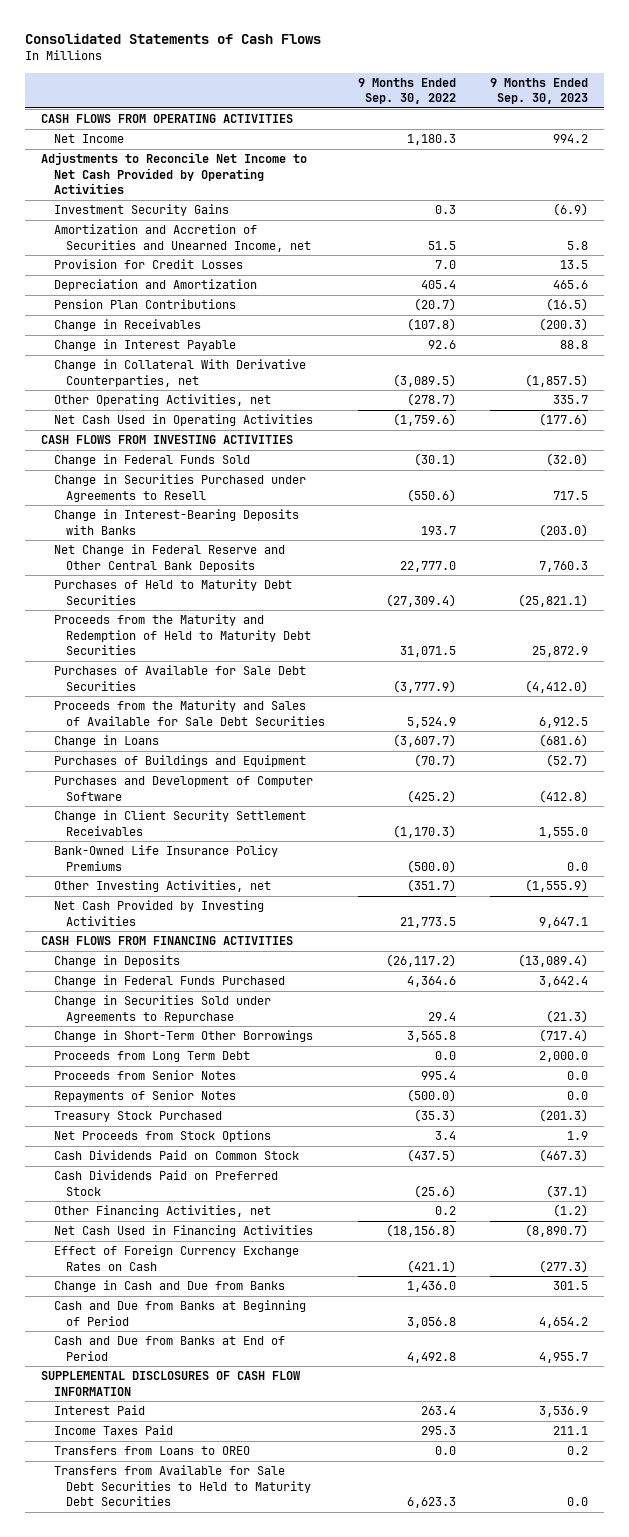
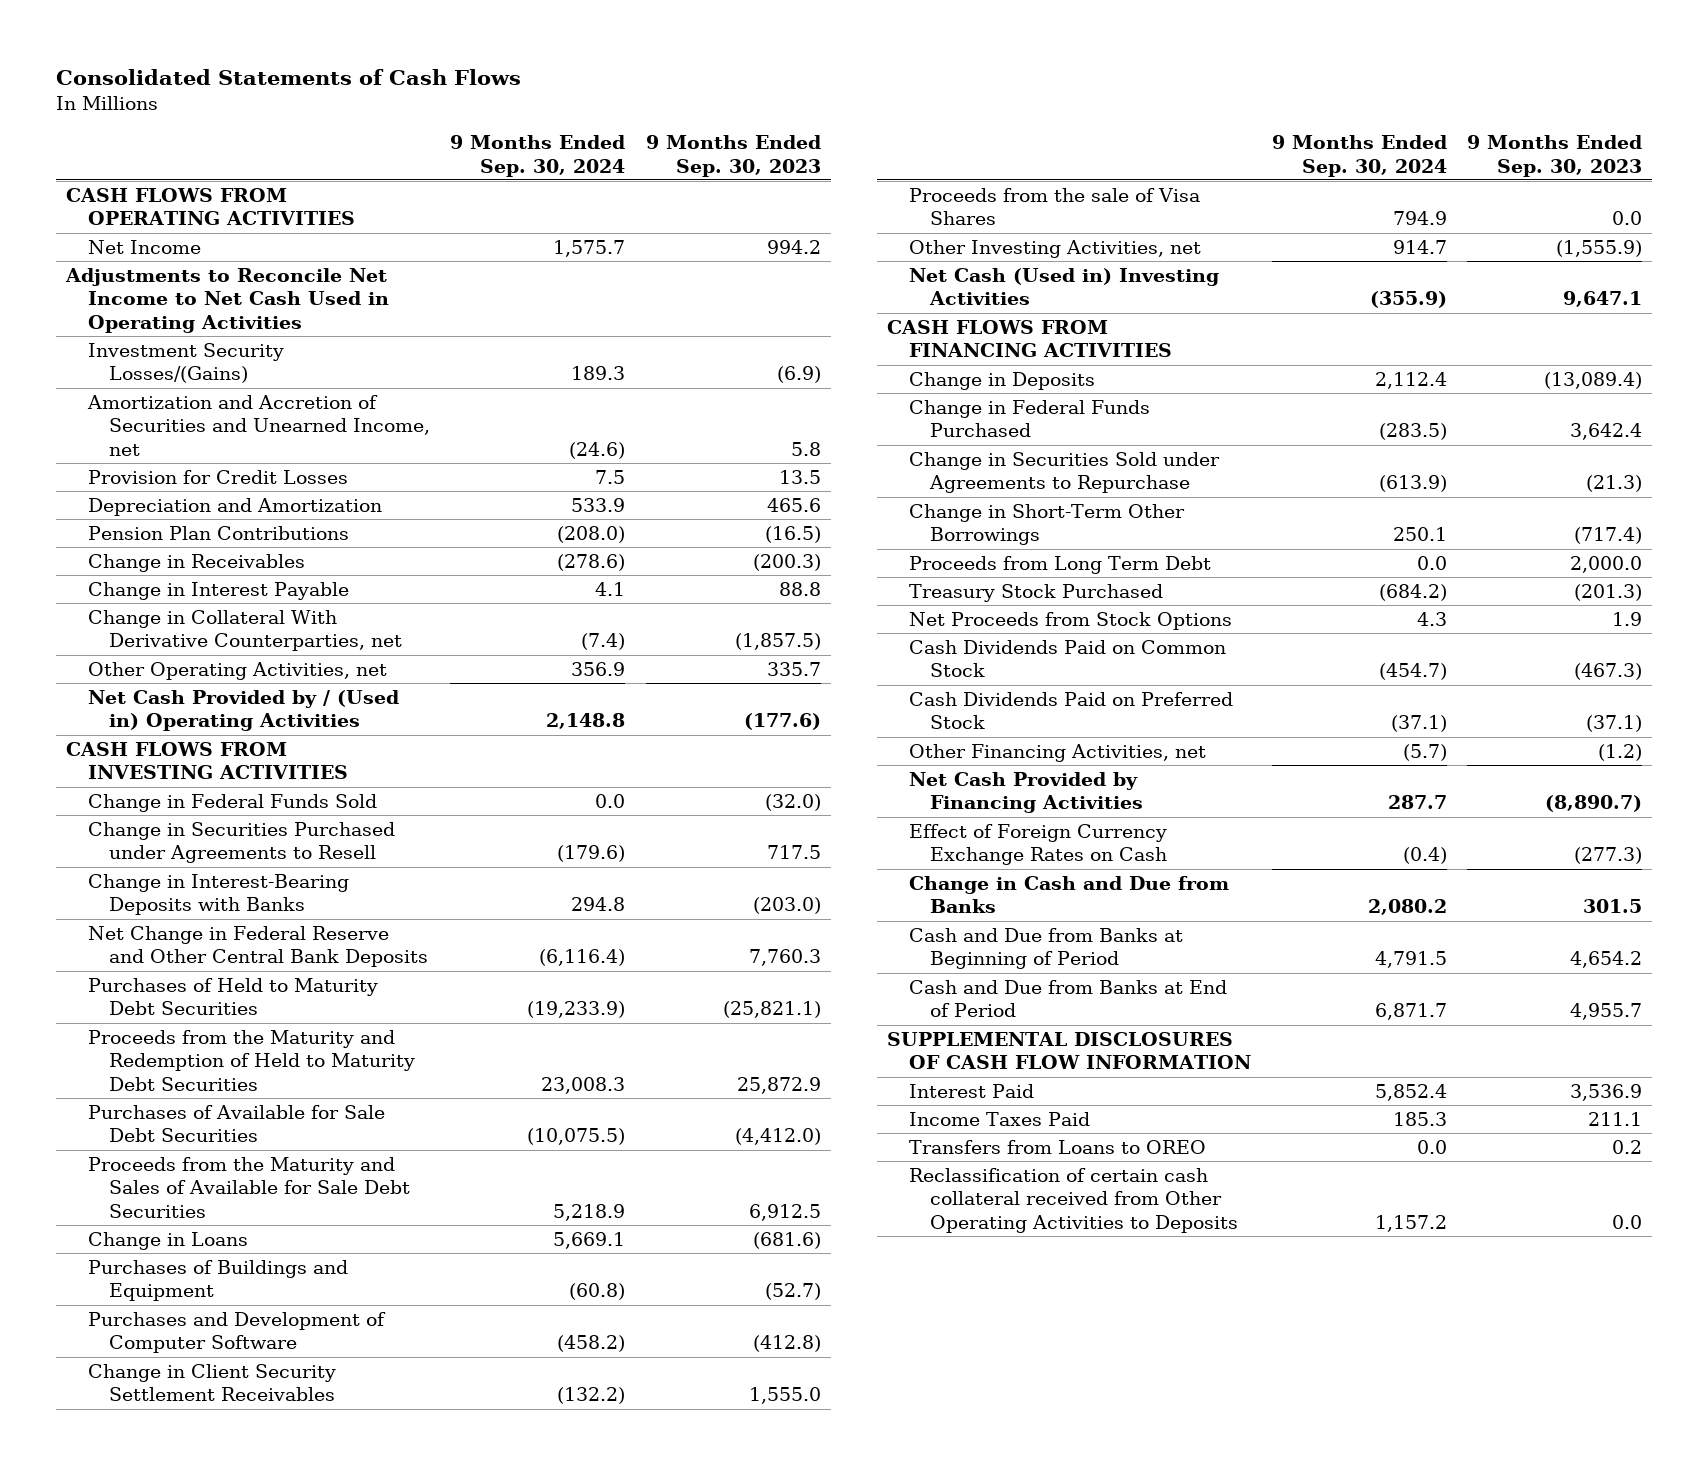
- | 9 Months Ended Sep. 30, 2022 | 9 Months Ended Sep. 30, 2023
+ | 9 Months Ended Sep. 30, 2024 | 9 Months Ended Sep. 30, 2023
- Adjustments to Reconcile Net Income to Net Cash Provided by Operating Activities
- Investment Security Gains | 0.3 | (6.9)
+ Adjustments to Reconcile Net Income to Net Cash Used in Operating Activities
+ Investment Security Losses/(Gains) | 189.3 | (6.9)
- Net Cash Used in Operating Activities | (1,759.6) | (177.6)
+ Net Cash Provided by / (Used in) Operating Activities | 2,148.8 | (177.6)
- Bank-Owned Life Insurance Policy Premiums | (500.0) | 0.0
+ Proceeds from the sale of Visa Shares | 794.9 | 0.0
- Net Cash Provided by Investing Activities | 21,773.5 | 9,647.1
+ Net Cash (Used in) Investing Activities | (355.9) | 9,647.1
- Proceeds from Senior Notes | 995.4 | 0.0
- Repayments of Senior Notes | (500.0) | 0.0
- Net Cash Used in Financing Activities | (18,156.8) | (8,890.7)
+ Net Cash Provided by Financing Activities | 287.7 | (8,890.7)
- Transfers from Available for Sale Debt Securities to Held to Maturity Debt Securities | 6,623.3 | 0.0
+ Reclassification of certain cash collateral received from Other Operating Activities to Deposits | 1,157.2 | 0.0

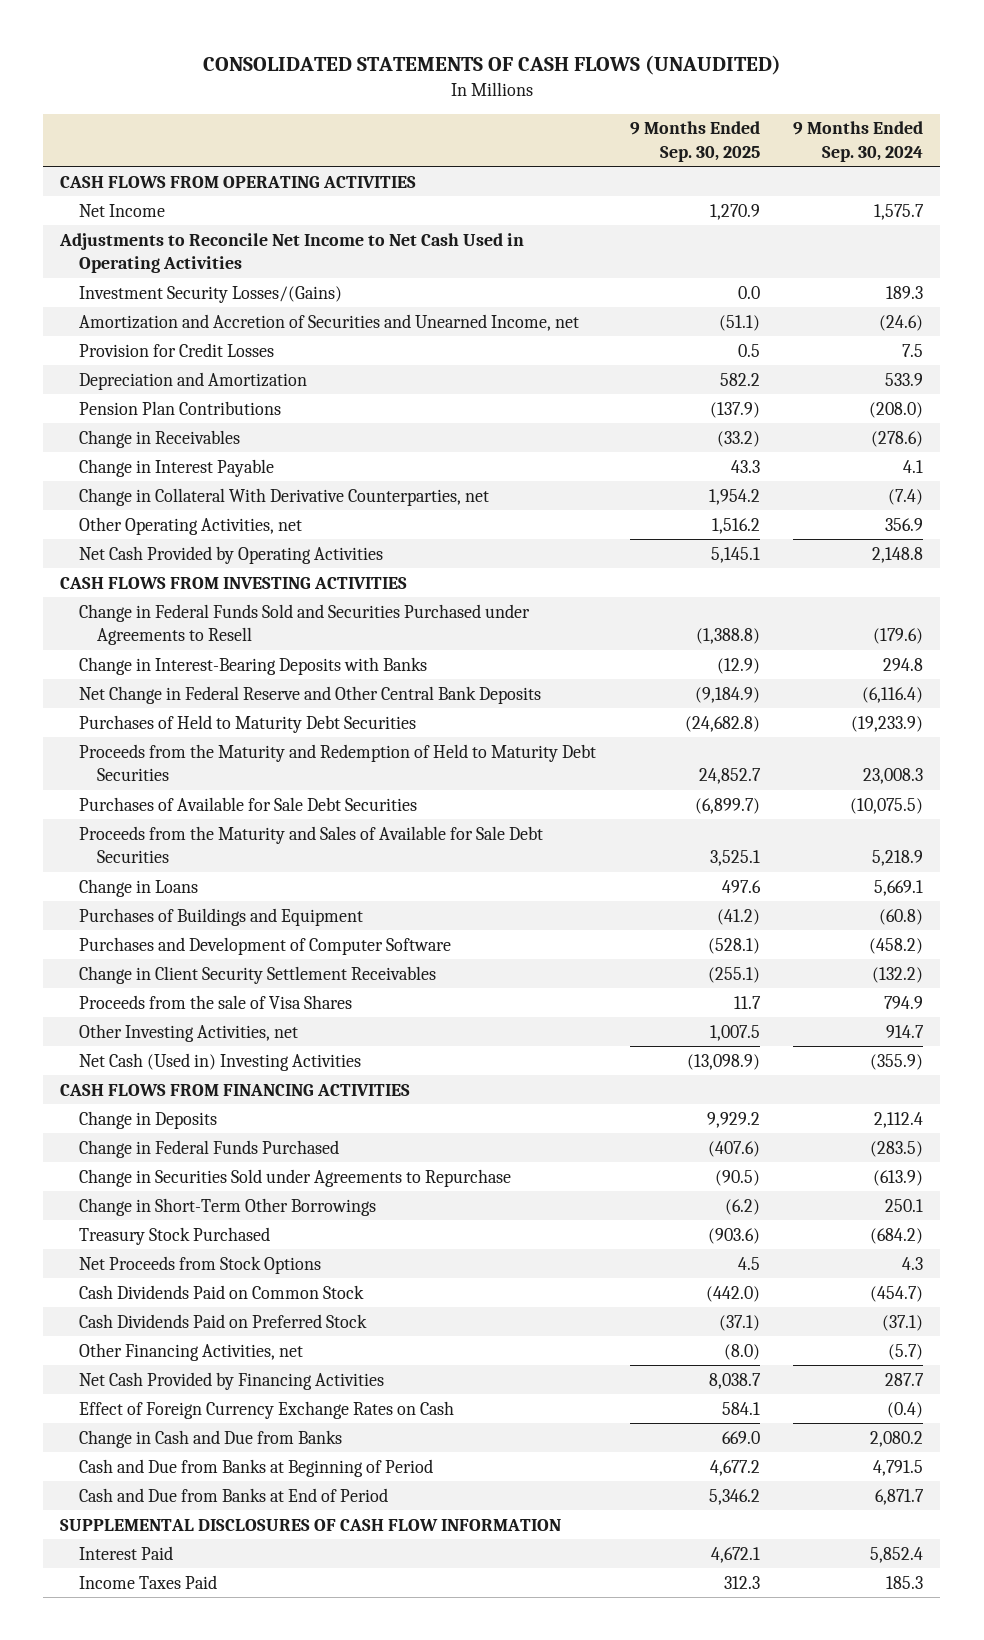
- Consolidated Statements of Cash Flows
+ CONSOLIDATED STATEMENTS OF CASH FLOWS (UNAUDITED)
- | 9 Months Ended Sep. 30, 2024 | 9 Months Ended Sep. 30, 2023
+ | 9 Months Ended Sep. 30, 2025 | 9 Months Ended Sep. 30, 2024
- Net Cash Provided by / (Used in) Operating Activities | 2,148.8 | (177.6)
+ Net Cash Provided by Operating Activities | 5,145.1 | 2,148.8
- Change in Federal Funds Sold | 0.0 | (32.0)
- Change in Securities Purchased under Agreements to Resell | (179.6) | 717.5
+ Change in Federal Funds Sold and Securities Purchased under Agreements to Resell | (1,388.8) | (179.6)
- Proceeds from Long Term Debt | 0.0 | 2,000.0
- Transfers from Loans to OREO | 0.0 | 0.2
- Reclassification of certain cash collateral received from Other Operating Activities to Deposits | 1,157.2 | 0.0

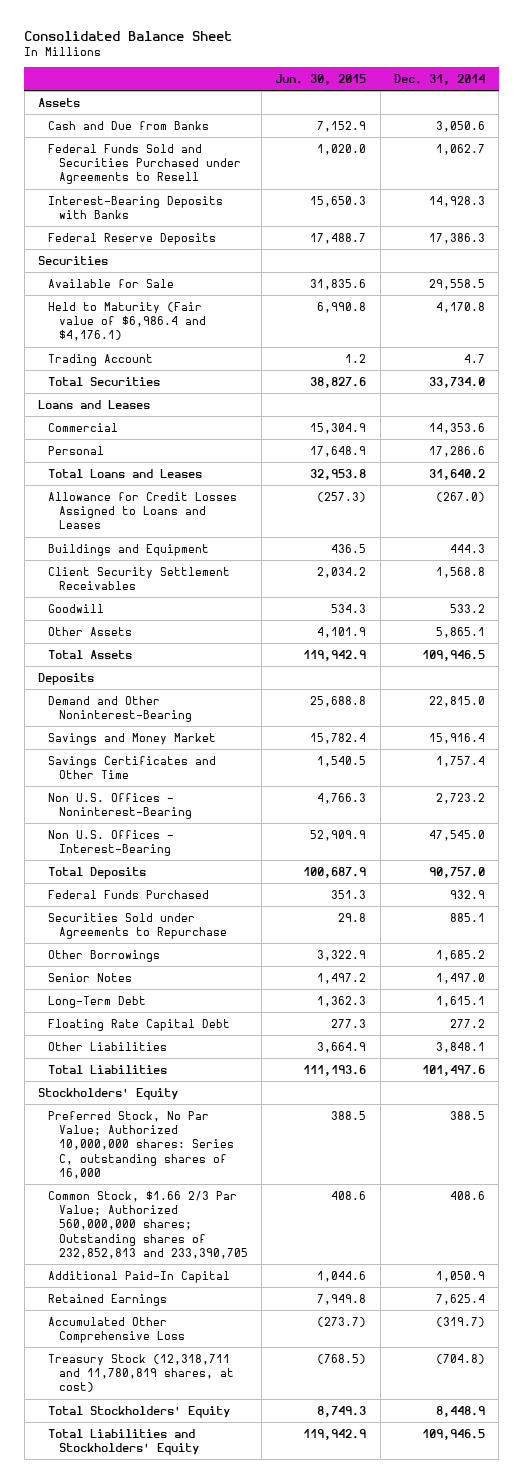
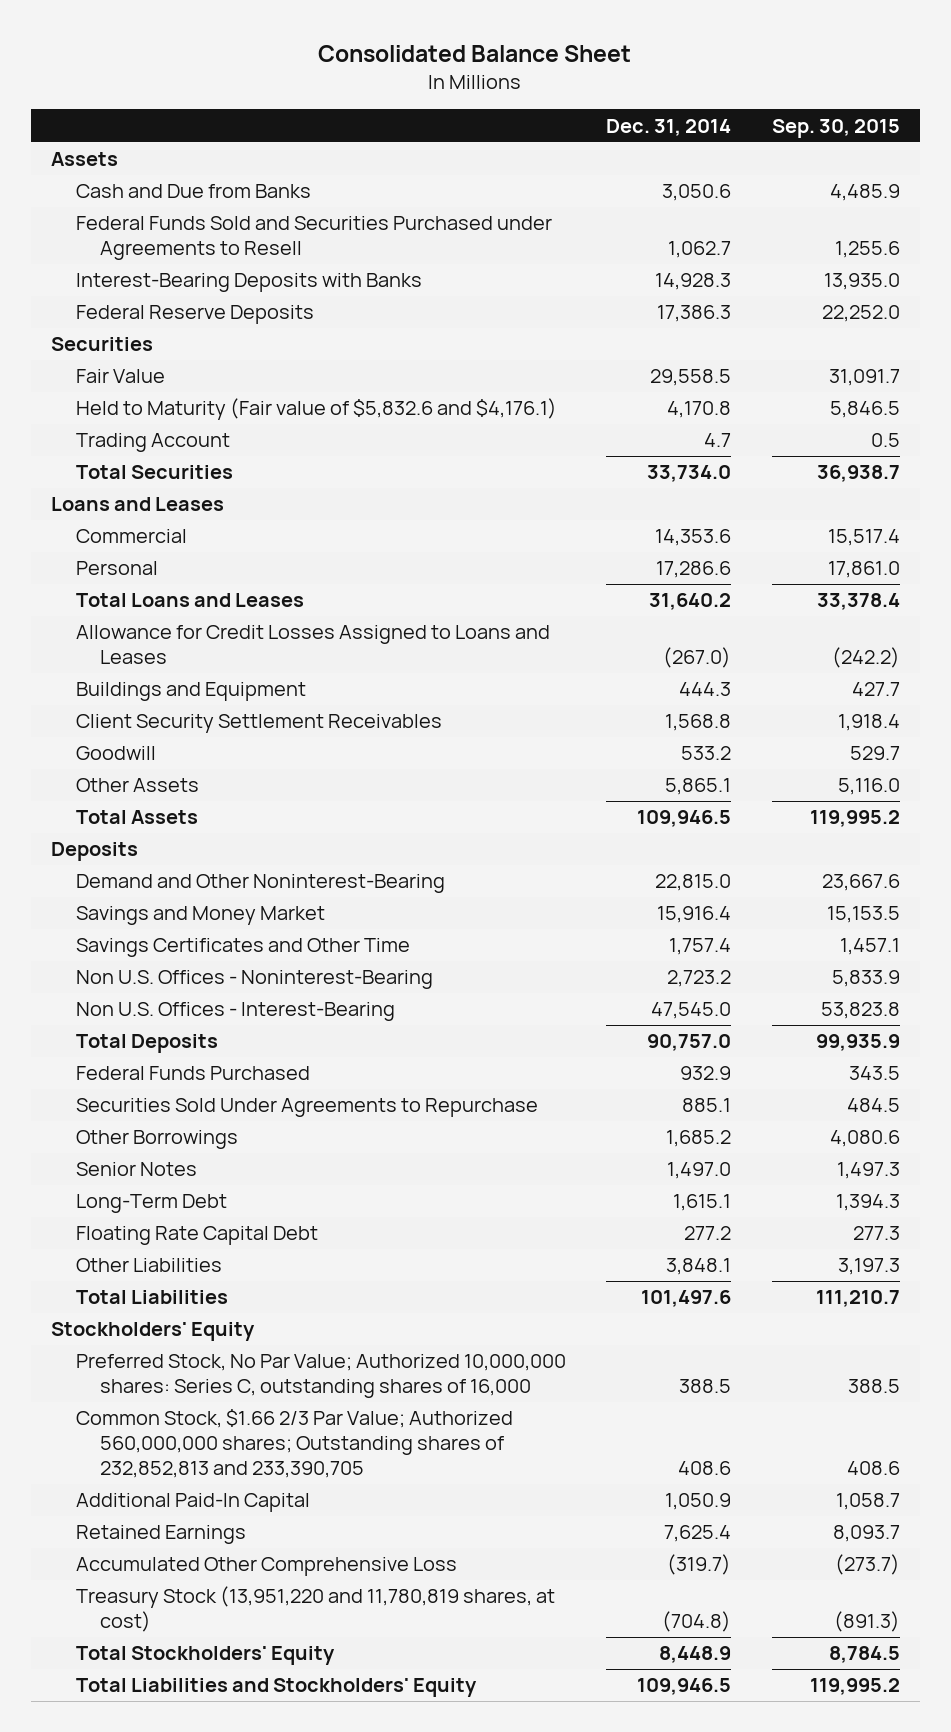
- | Jun. 30, 2015 | Dec. 31, 2014
+ | Dec. 31, 2014 | Sep. 30, 2015
- Available for Sale | 31,835.6 | 29,558.5
- Held to Maturity (Fair value of $6,986.4 and $4,176.1) | 6,990.8 | 4,170.8
+ Fair Value | 29,558.5 | 31,091.7
+ Held to Maturity (Fair value of $5,832.6 and $4,176.1) | 4,170.8 | 5,846.5
- Securities Sold under Agreements to Repurchase | 29.8 | 885.1
+ Securities Sold Under Agreements to Repurchase | 885.1 | 484.5
- Treasury Stock (12,318,711 and 11,780,819 shares, at cost) | (768.5) | (704.8)
+ Treasury Stock (13,951,220 and 11,780,819 shares, at cost) | (704.8) | (891.3)

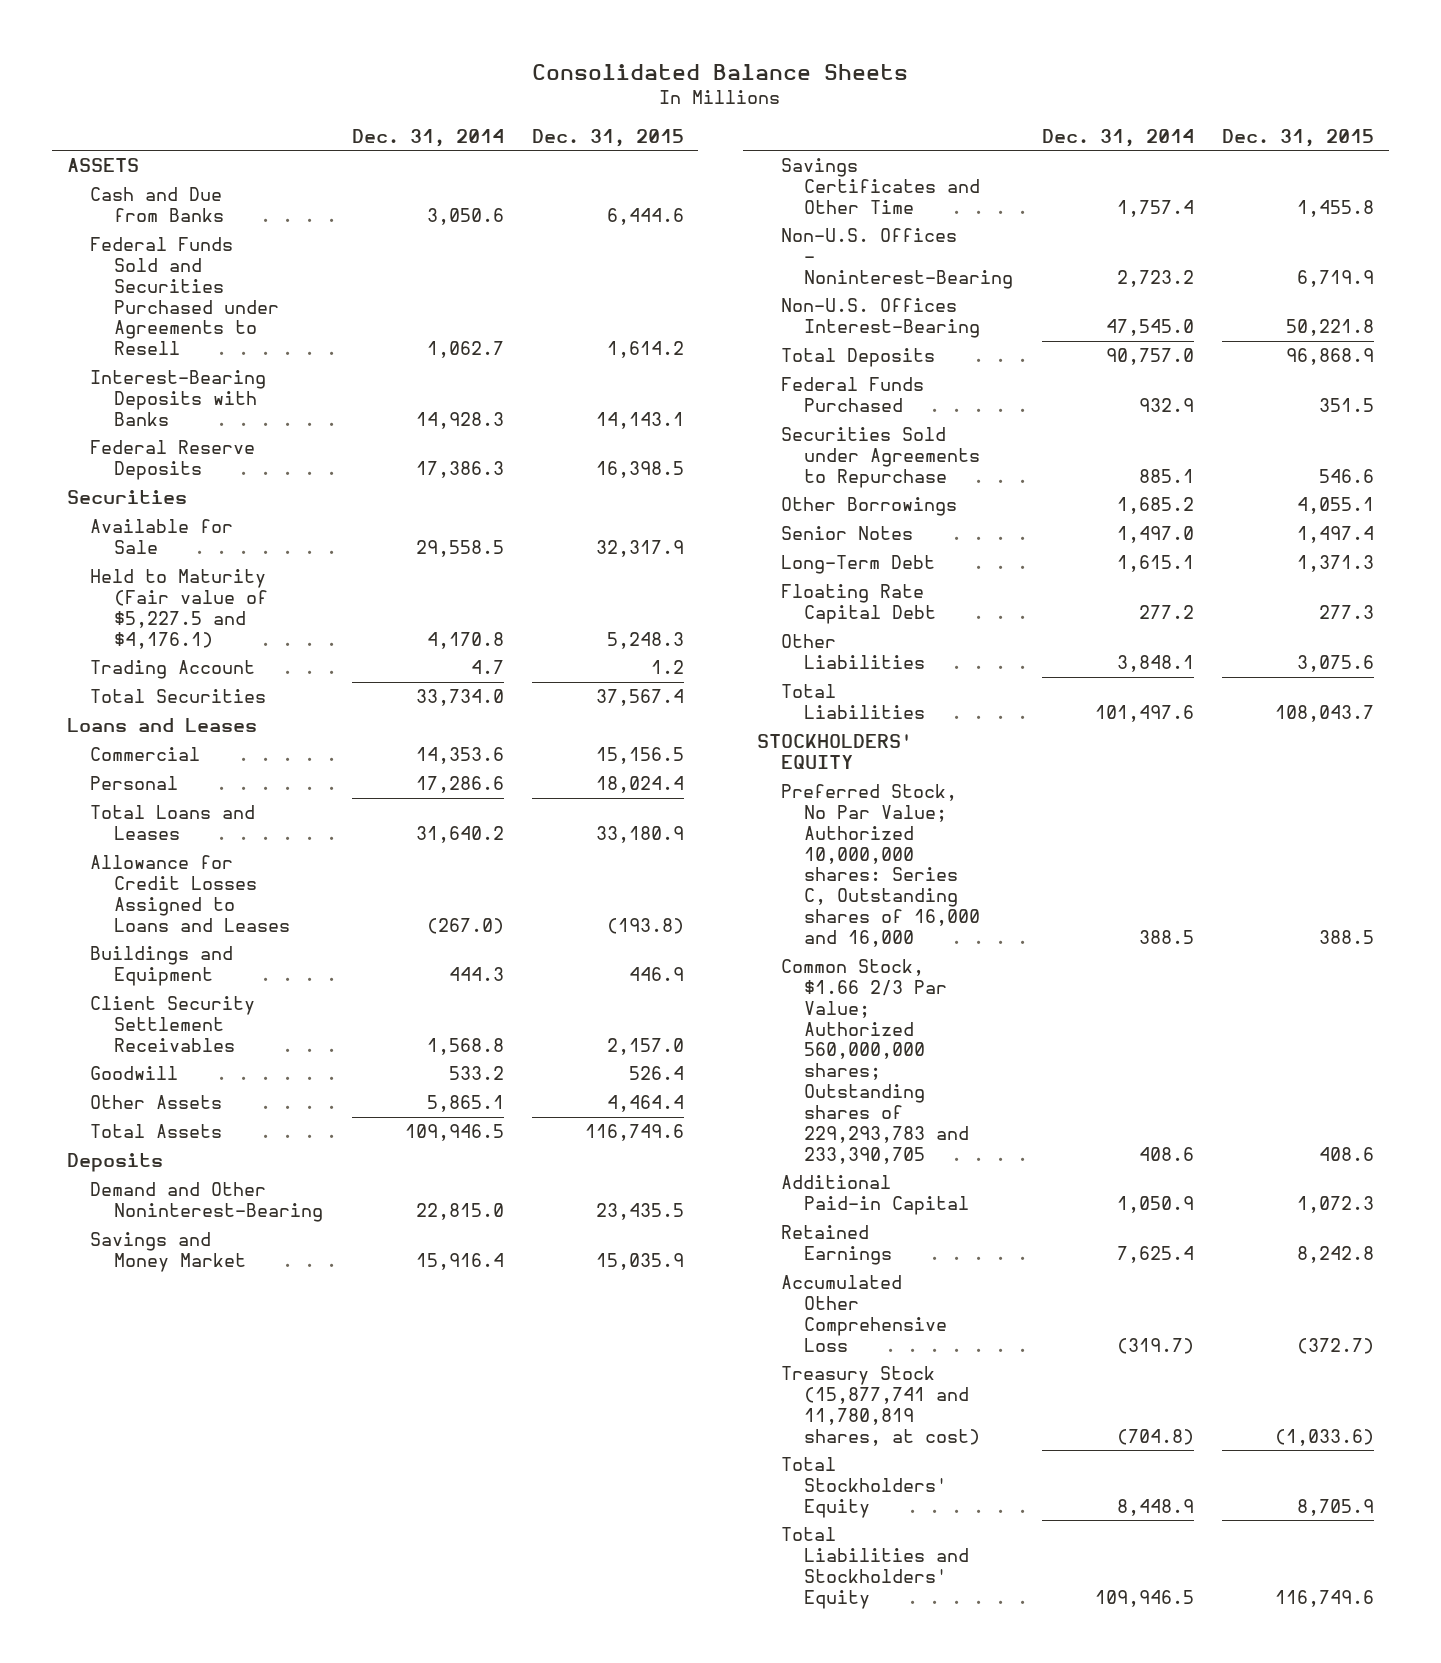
- Consolidated Balance Sheet
+ Consolidated Balance Sheets
- | Dec. 31, 2014 | Sep. 30, 2015
+ | Dec. 31, 2014 | Dec. 31, 2015
- Assets
+ ASSETS
- Fair Value | 29,558.5 | 31,091.7
- Held to Maturity (Fair value of $5,832.6 and $4,176.1) | 4,170.8 | 5,846.5
+ Available for Sale | 29,558.5 | 32,317.9
+ Held to Maturity (Fair value of $5,227.5 and $4,176.1) | 4,170.8 | 5,248.3
- Non U.S. Offices - Noninterest-Bearing | 2,723.2 | 5,833.9
- Non U.S. Offices - Interest-Bearing | 47,545.0 | 53,823.8
+ Non-U.S. Offices - Noninterest-Bearing | 2,723.2 | 6,719.9
+ Non-U.S. Offices Interest-Bearing | 47,545.0 | 50,221.8
- Securities Sold Under Agreements to Repurchase | 885.1 | 484.5
+ Securities Sold under Agreements to Repurchase | 885.1 | 546.6
- Stockholders' Equity
- Preferred Stock, No Par Value; Authorized 10,000,000 shares: Series C, outstanding shares of 16,000 | 388.5 | 388.5
- Common Stock, $1.66 2/3 Par Value; Authorized 560,000,000 shares; Outstanding shares of 232,852,813 and 233,390,705 | 408.6 | 408.6
- Additional Paid-In Capital | 1,050.9 | 1,058.7
+ STOCKHOLDERS' EQUITY
+ Preferred Stock, No Par Value; Authorized 10,000,000 shares: Series C, Outstanding shares of 16,000 and 16,000 | 388.5 | 388.5
+ Common Stock, $1.66 2/3 Par Value; Authorized 560,000,000 shares; Outstanding shares of 229,293,783 and 233,390,705 | 408.6 | 408.6
+ Additional Paid-in Capital | 1,050.9 | 1,072.3
- Treasury Stock (13,951,220 and 11,780,819 shares, at cost) | (704.8) | (891.3)
+ Treasury Stock (15,877,741 and 11,780,819 shares, at cost) | (704.8) | (1,033.6)

